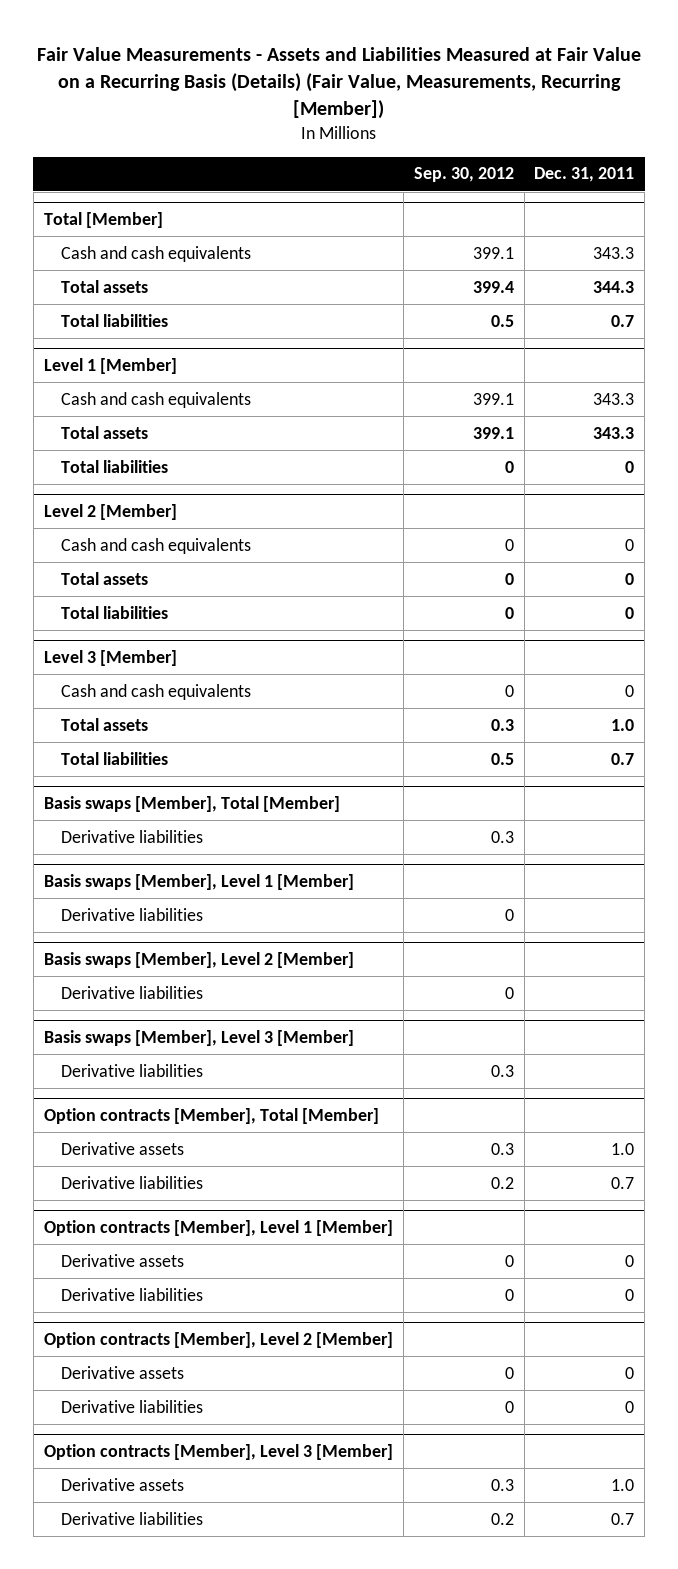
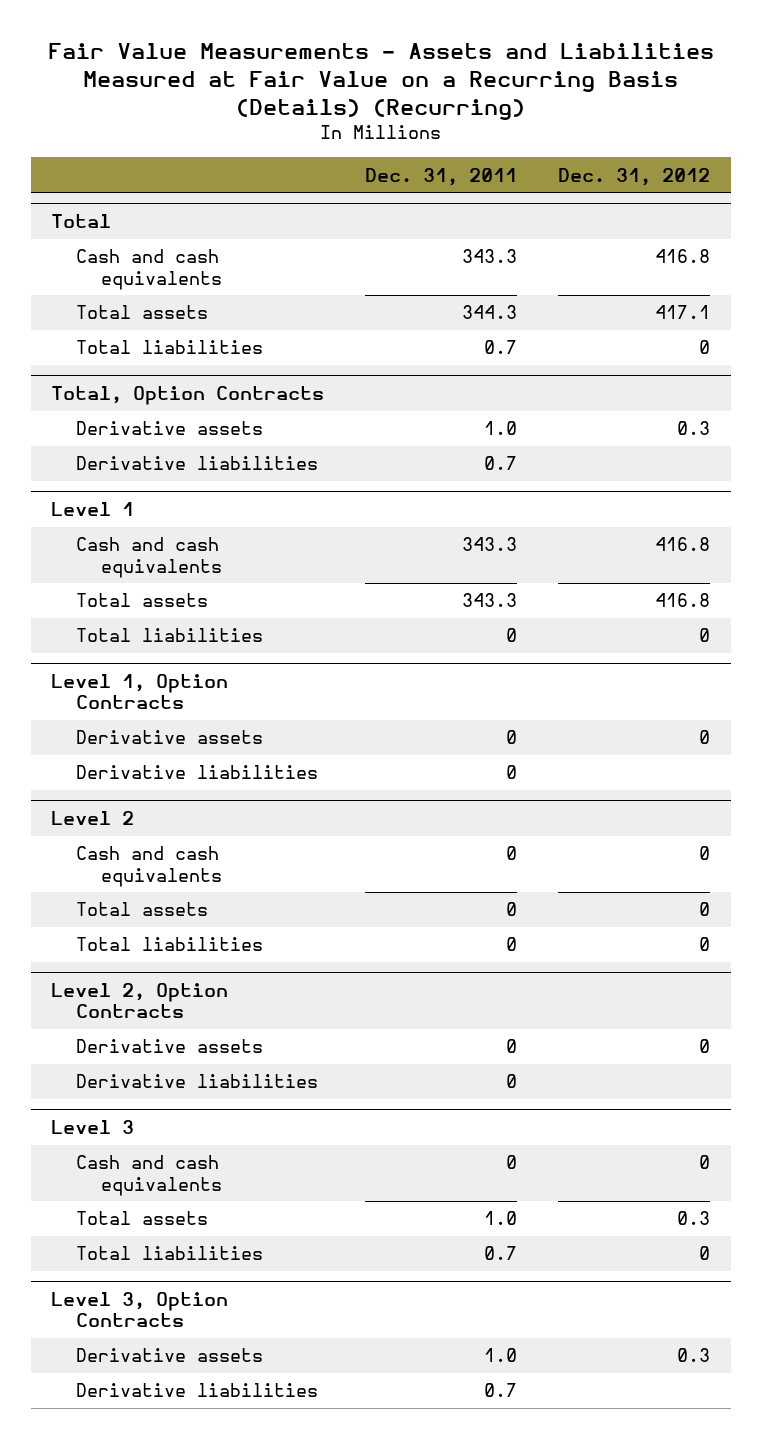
- Fair Value Measurements - Assets and Liabilities Measured at Fair Value on a Recurring Basis (Details) (Fair Value, Measurements, Recurring [Member])
+ Fair Value Measurements - Assets and Liabilities Measured at Fair Value on a Recurring Basis (Details) (Recurring)
- | Sep. 30, 2012 | Dec. 31, 2011
+ | Dec. 31, 2011 | Dec. 31, 2012
- Total [Member]
+ Total
- Level 1 [Member]
+ Total, Option Contracts
+ Derivative assets | 1.0 | 0.3
+ Derivative liabilities | 0.7 |
+ Level 1
- Level 2 [Member]
+ Level 1, Option Contracts
+ Derivative assets | 0 | 0
+ Derivative liabilities | 0 |
+ Level 2
- Level 3 [Member]
+ Level 2, Option Contracts
+ Derivative assets | 0 | 0
+ Derivative liabilities | 0 |
+ Level 3
- Basis swaps [Member], Total [Member]
- Derivative liabilities | 0.3 |
- Basis swaps [Member], Level 1 [Member]
- Derivative liabilities | 0 |
- Basis swaps [Member], Level 2 [Member]
- Derivative liabilities | 0 |
- Basis swaps [Member], Level 3 [Member]
- Derivative liabilities | 0.3 |
- Option contracts [Member], Total [Member]
- Derivative assets | 0.3 | 1.0
- Derivative liabilities | 0.2 | 0.7
- Option contracts [Member], Level 1 [Member]
- Derivative assets | 0 | 0
- Derivative liabilities | 0 | 0
- Option contracts [Member], Level 2 [Member]
- Derivative assets | 0 | 0
- Derivative liabilities | 0 | 0
- Option contracts [Member], Level 3 [Member]
+ Level 3, Option Contracts

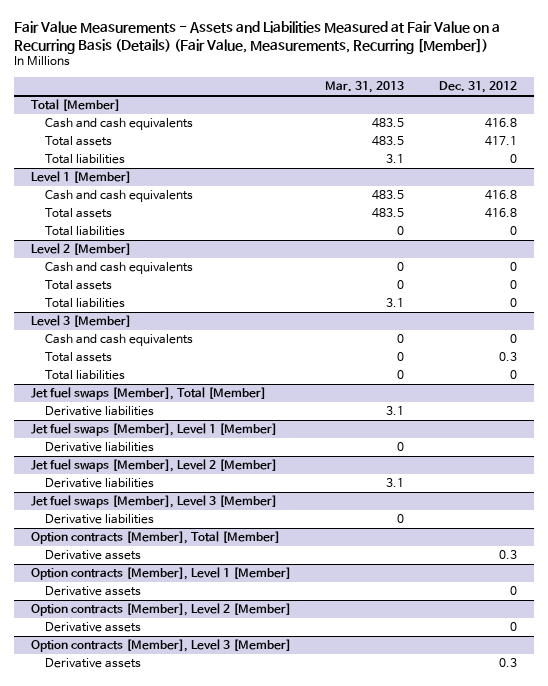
- Fair Value Measurements - Assets and Liabilities Measured at Fair Value on a Recurring Basis (Details) (Recurring)
+ Fair Value Measurements - Assets and Liabilities Measured at Fair Value on a Recurring Basis (Details) (Fair Value, Measurements, Recurring [Member])
- | Dec. 31, 2011 | Dec. 31, 2012
+ | Mar. 31, 2013 | Dec. 31, 2012
- Total
+ Total [Member]
- Total, Option Contracts
- Derivative assets | 1.0 | 0.3
- Derivative liabilities | 0.7 |
- Level 1
+ Level 1 [Member]
- Level 1, Option Contracts
- Derivative assets | 0 | 0
- Derivative liabilities | 0 |
- Level 2
+ Level 2 [Member]
- Level 2, Option Contracts
- Derivative assets | 0 | 0
- Derivative liabilities | 0 |
- Level 3
+ Level 3 [Member]
- Level 3, Option Contracts
- Derivative assets | 1.0 | 0.3
+ Jet fuel swaps [Member], Total [Member]
+ Jet fuel swaps [Member], Level 1 [Member]
+ Derivative liabilities | 0 |
+ Jet fuel swaps [Member], Level 2 [Member]
+ Derivative liabilities | 3.1 |
+ Jet fuel swaps [Member], Level 3 [Member]
+ Derivative liabilities | 0 |
+ Option contracts [Member], Total [Member]
+ Derivative assets | | 0.3
+ Option contracts [Member], Level 1 [Member]
+ Derivative assets | | 0
+ Option contracts [Member], Level 2 [Member]
+ Derivative assets | | 0
+ Option contracts [Member], Level 3 [Member]
+ Derivative assets | | 0.3

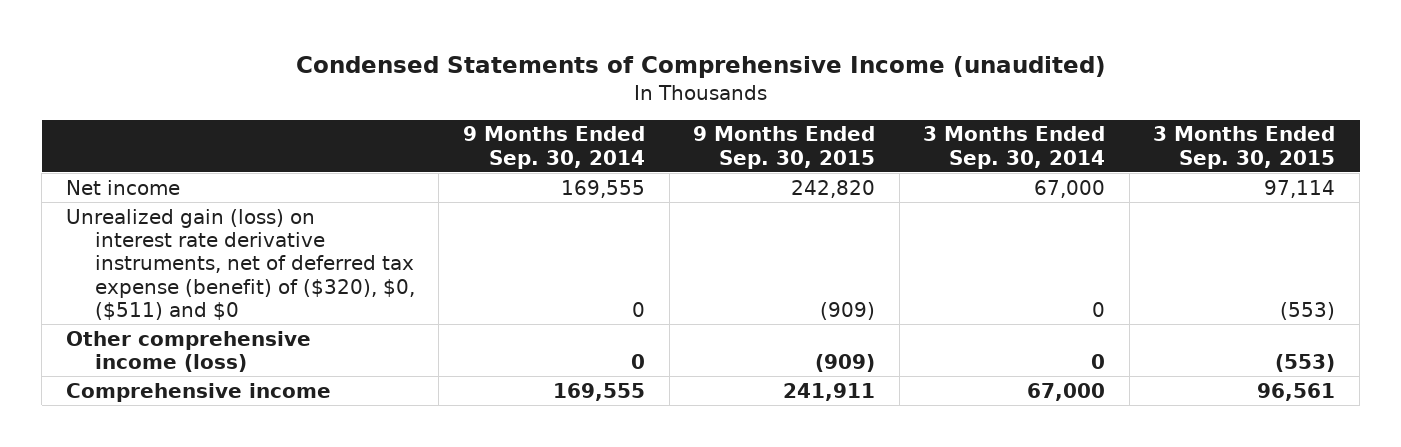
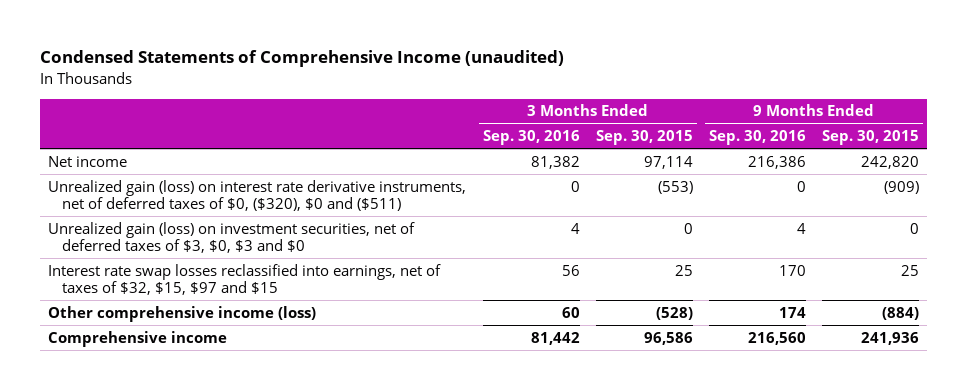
- | 9 Months Ended Sep. 30, 2014 | 9 Months Ended Sep. 30, 2015 | 3 Months Ended Sep. 30, 2014 | 3 Months Ended Sep. 30, 2015
+ | 3 Months Ended Sep. 30, 2016 | 3 Months Ended Sep. 30, 2015 | 9 Months Ended Sep. 30, 2016 | 9 Months Ended Sep. 30, 2015
- Unrealized gain (loss) on interest rate derivative instruments, net of deferred tax expense (benefit) of ($320), $0, ($511) and $0 | 0 | (909) | 0 | (553)
- Other comprehensive income (loss) | 0 | (909) | 0 | (553)
- Comprehensive income | 169,555 | 241,911 | 67,000 | 96,561
+ Unrealized gain (loss) on interest rate derivative instruments, net of deferred taxes of $0, ($320), $0 and ($511) | 0 | (553) | 0 | (909)
+ Unrealized gain (loss) on investment securities, net of deferred taxes of $3, $0, $3 and $0 | 4 | 0 | 4 | 0
+ Interest rate swap losses reclassified into earnings, net of taxes of $32, $15, $97 and $15 | 56 | 25 | 170 | 25
+ Other comprehensive income (loss) | 60 | (528) | 174 | (884)
+ Comprehensive income | 81,442 | 96,586 | 216,560 | 241,936

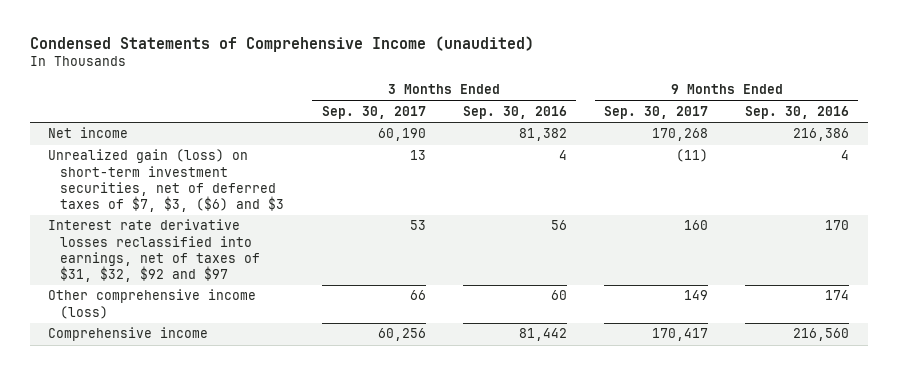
- | 3 Months Ended Sep. 30, 2016 | 3 Months Ended Sep. 30, 2015 | 9 Months Ended Sep. 30, 2016 | 9 Months Ended Sep. 30, 2015
+ | 3 Months Ended Sep. 30, 2017 | 3 Months Ended Sep. 30, 2016 | 9 Months Ended Sep. 30, 2017 | 9 Months Ended Sep. 30, 2016
- Unrealized gain (loss) on interest rate derivative instruments, net of deferred taxes of $0, ($320), $0 and ($511) | 0 | (553) | 0 | (909)
- Unrealized gain (loss) on investment securities, net of deferred taxes of $3, $0, $3 and $0 | 4 | 0 | 4 | 0
- Interest rate swap losses reclassified into earnings, net of taxes of $32, $15, $97 and $15 | 56 | 25 | 170 | 25
+ Unrealized gain (loss) on short-term investment securities, net of deferred taxes of $7, $3, ($6) and $3 | 13 | 4 | (11) | 4
+ Interest rate derivative losses reclassified into earnings, net of taxes of $31, $32, $92 and $97 | 53 | 56 | 160 | 170

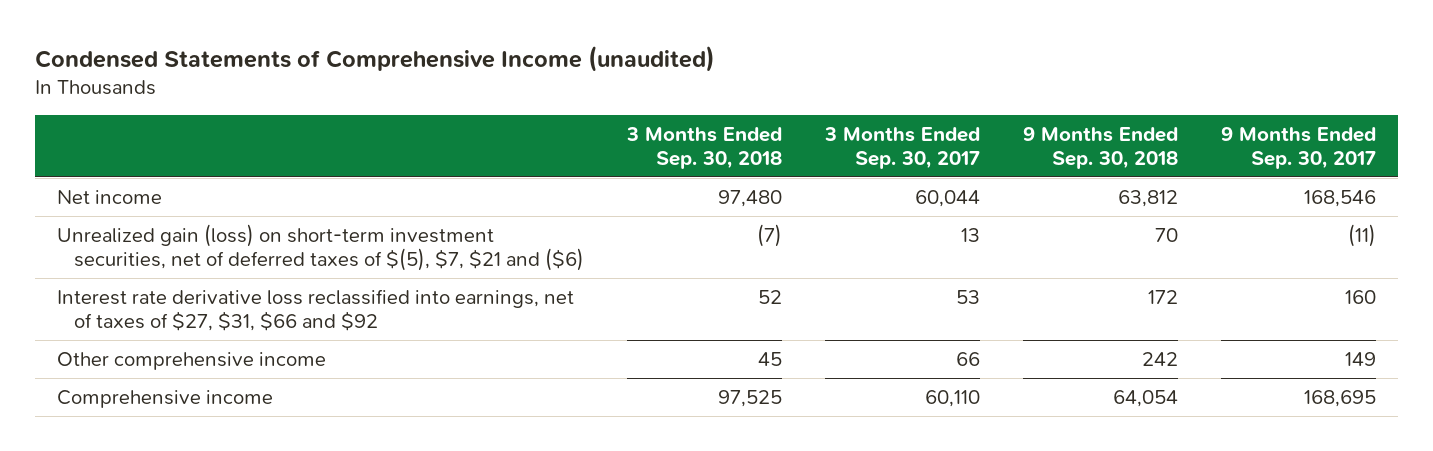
- | 3 Months Ended Sep. 30, 2017 | 3 Months Ended Sep. 30, 2016 | 9 Months Ended Sep. 30, 2017 | 9 Months Ended Sep. 30, 2016
+ | 3 Months Ended Sep. 30, 2018 | 3 Months Ended Sep. 30, 2017 | 9 Months Ended Sep. 30, 2018 | 9 Months Ended Sep. 30, 2017
- Net income | 60,190 | 81,382 | 170,268 | 216,386
- Unrealized gain (loss) on short-term investment securities, net of deferred taxes of $7, $3, ($6) and $3 | 13 | 4 | (11) | 4
- Interest rate derivative losses reclassified into earnings, net of taxes of $31, $32, $92 and $97 | 53 | 56 | 160 | 170
- Other comprehensive income (loss) | 66 | 60 | 149 | 174
- Comprehensive income | 60,256 | 81,442 | 170,417 | 216,560
+ Net income | 97,480 | 60,044 | 63,812 | 168,546
+ Unrealized gain (loss) on short-term investment securities, net of deferred taxes of $(5), $7, $21 and ($6) | (7) | 13 | 70 | (11)
+ Interest rate derivative loss reclassified into earnings, net of taxes of $27, $31, $66 and $92 | 52 | 53 | 172 | 160
+ Other comprehensive income | 45 | 66 | 242 | 149
+ Comprehensive income | 97,525 | 60,110 | 64,054 | 168,695

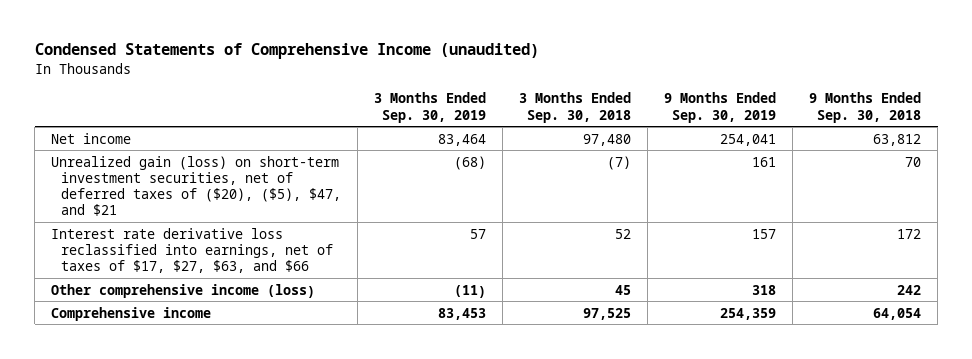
- | 3 Months Ended Sep. 30, 2018 | 3 Months Ended Sep. 30, 2017 | 9 Months Ended Sep. 30, 2018 | 9 Months Ended Sep. 30, 2017
+ | 3 Months Ended Sep. 30, 2019 | 3 Months Ended Sep. 30, 2018 | 9 Months Ended Sep. 30, 2019 | 9 Months Ended Sep. 30, 2018
- Unrealized gain (loss) on short-term investment securities, net of deferred taxes of $(5), $7, $21 and ($6) | (7) | 13 | 70 | (11)
- Interest rate derivative loss reclassified into earnings, net of taxes of $27, $31, $66 and $92 | 52 | 53 | 172 | 160
- Other comprehensive income | 45 | 66 | 242 | 149
+ Unrealized gain (loss) on short-term investment securities, net of deferred taxes of ($20), ($5), $47, and $21 | (68) | (7) | 161 | 70
+ Interest rate derivative loss reclassified into earnings, net of taxes of $17, $27, $63, and $66 | 57 | 52 | 157 | 172
+ Other comprehensive income (loss) | (11) | 45 | 318 | 242

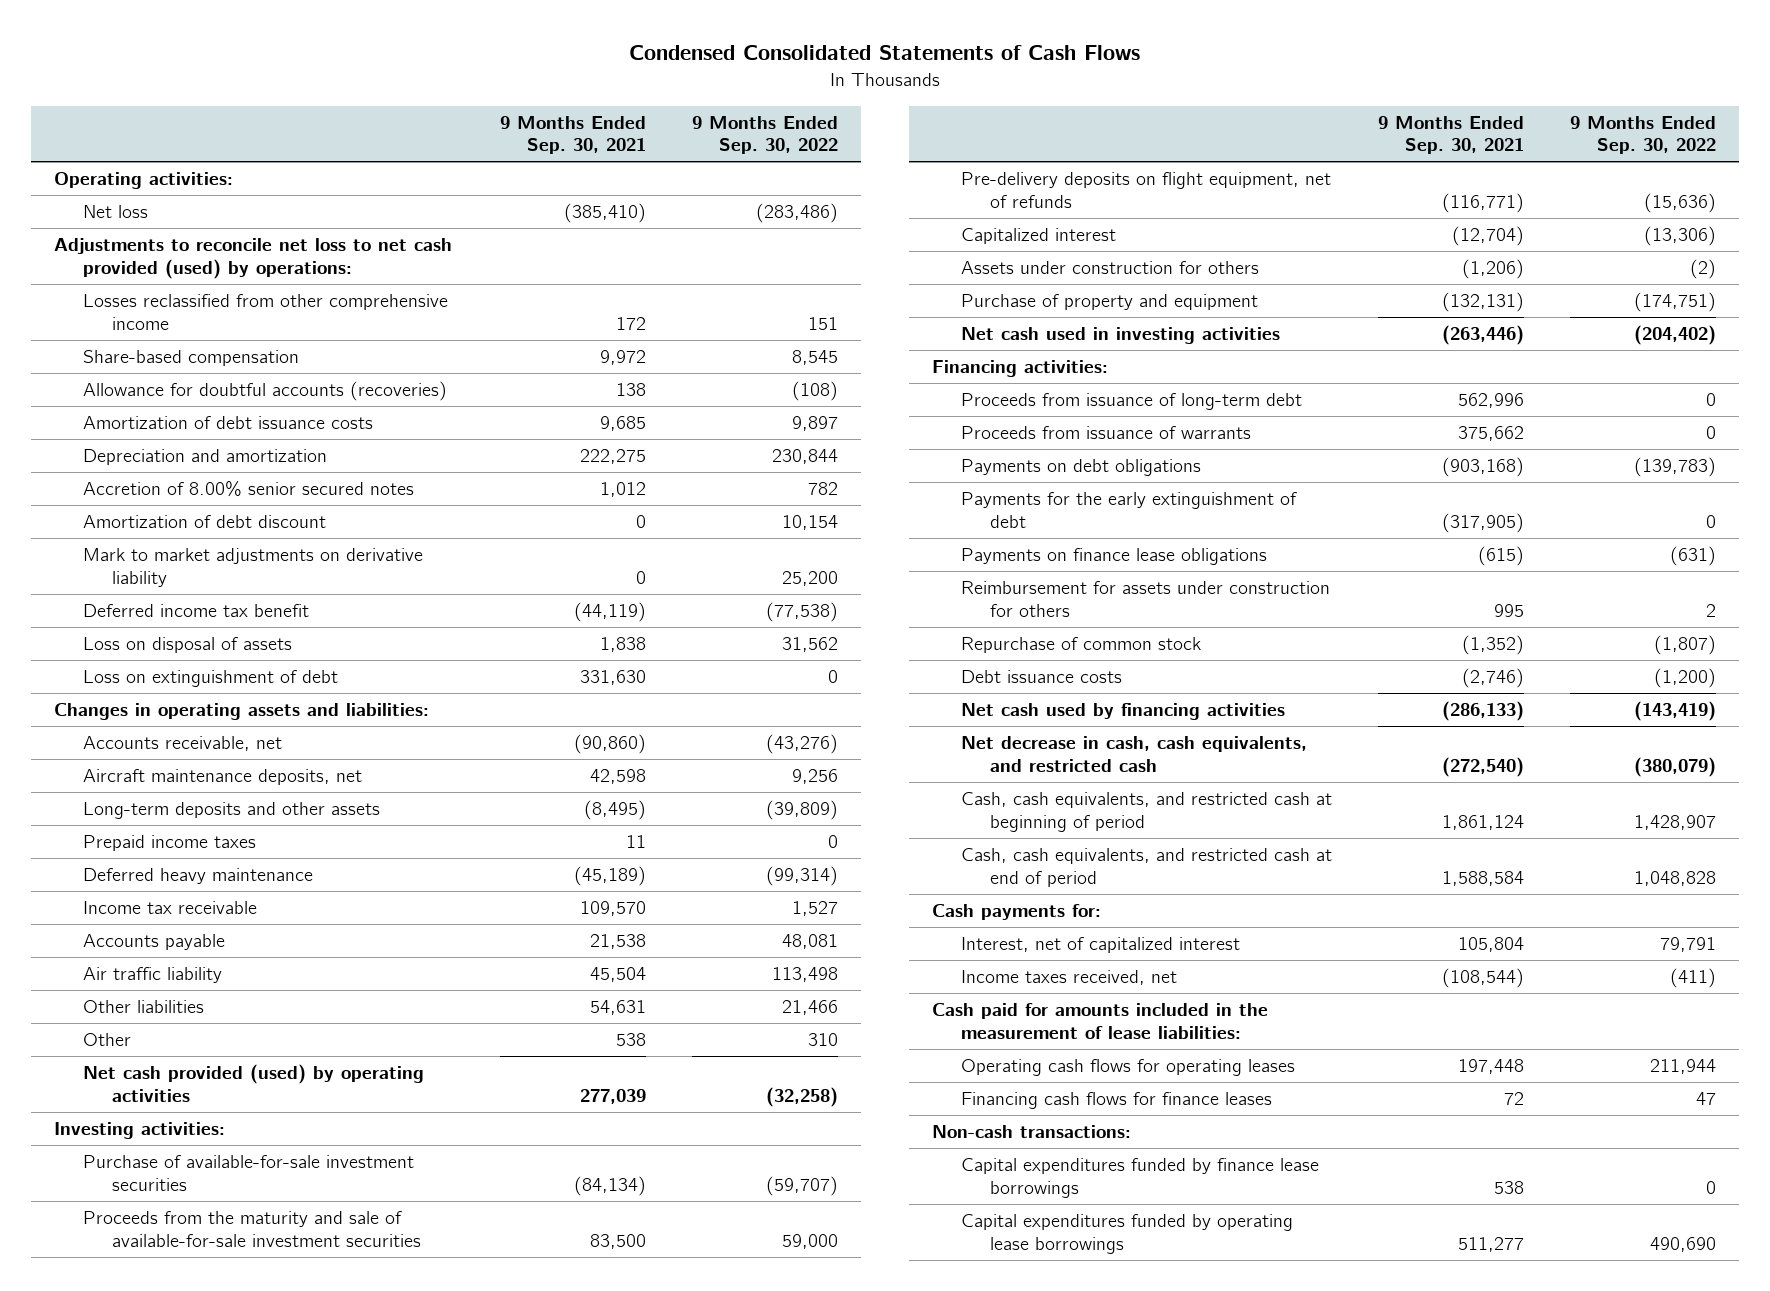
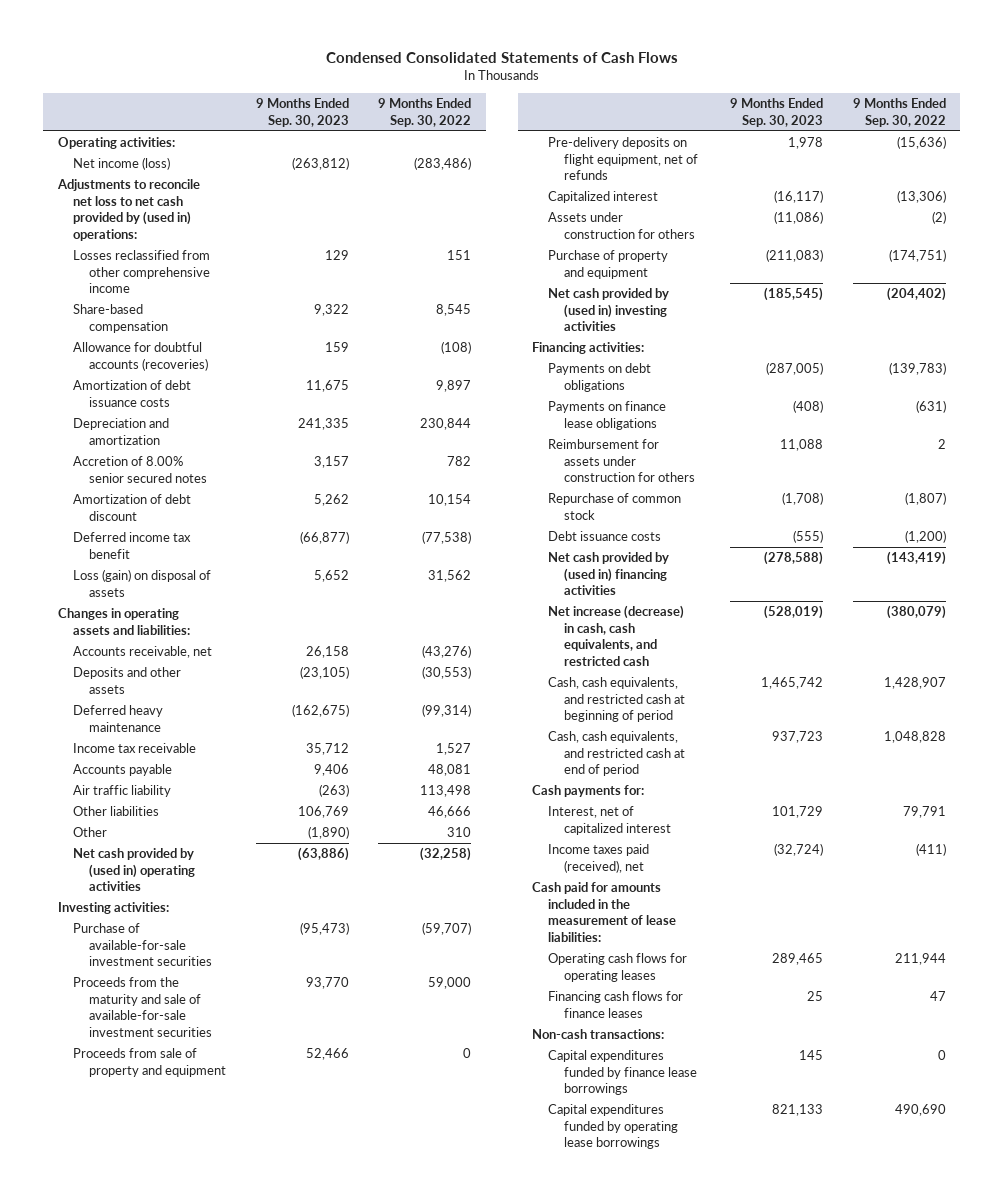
- | 9 Months Ended Sep. 30, 2021 | 9 Months Ended Sep. 30, 2022
+ | 9 Months Ended Sep. 30, 2023 | 9 Months Ended Sep. 30, 2022
- Net loss | (385,410) | (283,486)
- Adjustments to reconcile net loss to net cash provided (used) by operations:
+ Net income (loss) | (263,812) | (283,486)
+ Adjustments to reconcile net loss to net cash provided by (used in) operations:
- Mark to market adjustments on derivative liability | 0 | 25,200
- Loss on disposal of assets | 1,838 | 31,562
- Loss on extinguishment of debt | 331,630 | 0
+ Loss (gain) on disposal of assets | 5,652 | 31,562
- Aircraft maintenance deposits, net | 42,598 | 9,256
- Long-term deposits and other assets | (8,495) | (39,809)
- Prepaid income taxes | 11 | 0
+ Deposits and other assets | (23,105) | (30,553)
- Other liabilities | 54,631 | 21,466
+ Other liabilities | 106,769 | 46,666
- Net cash provided (used) by operating activities | 277,039 | (32,258)
+ Net cash provided by (used in) operating activities | (63,886) | (32,258)
+ Proceeds from sale of property and equipment | 52,466 | 0
- Net cash used in investing activities | (263,446) | (204,402)
+ Net cash provided by (used in) investing activities | (185,545) | (204,402)
- Proceeds from issuance of long-term debt | 562,996 | 0
- Proceeds from issuance of warrants | 375,662 | 0
- Payments for the early extinguishment of debt | (317,905) | 0
- Net cash used by financing activities | (286,133) | (143,419)
- Net decrease in cash, cash equivalents, and restricted cash | (272,540) | (380,079)
+ Net cash provided by (used in) financing activities | (278,588) | (143,419)
+ Net increase (decrease) in cash, cash equivalents, and restricted cash | (528,019) | (380,079)
- Income taxes received, net | (108,544) | (411)
+ Income taxes paid (received), net | (32,724) | (411)

